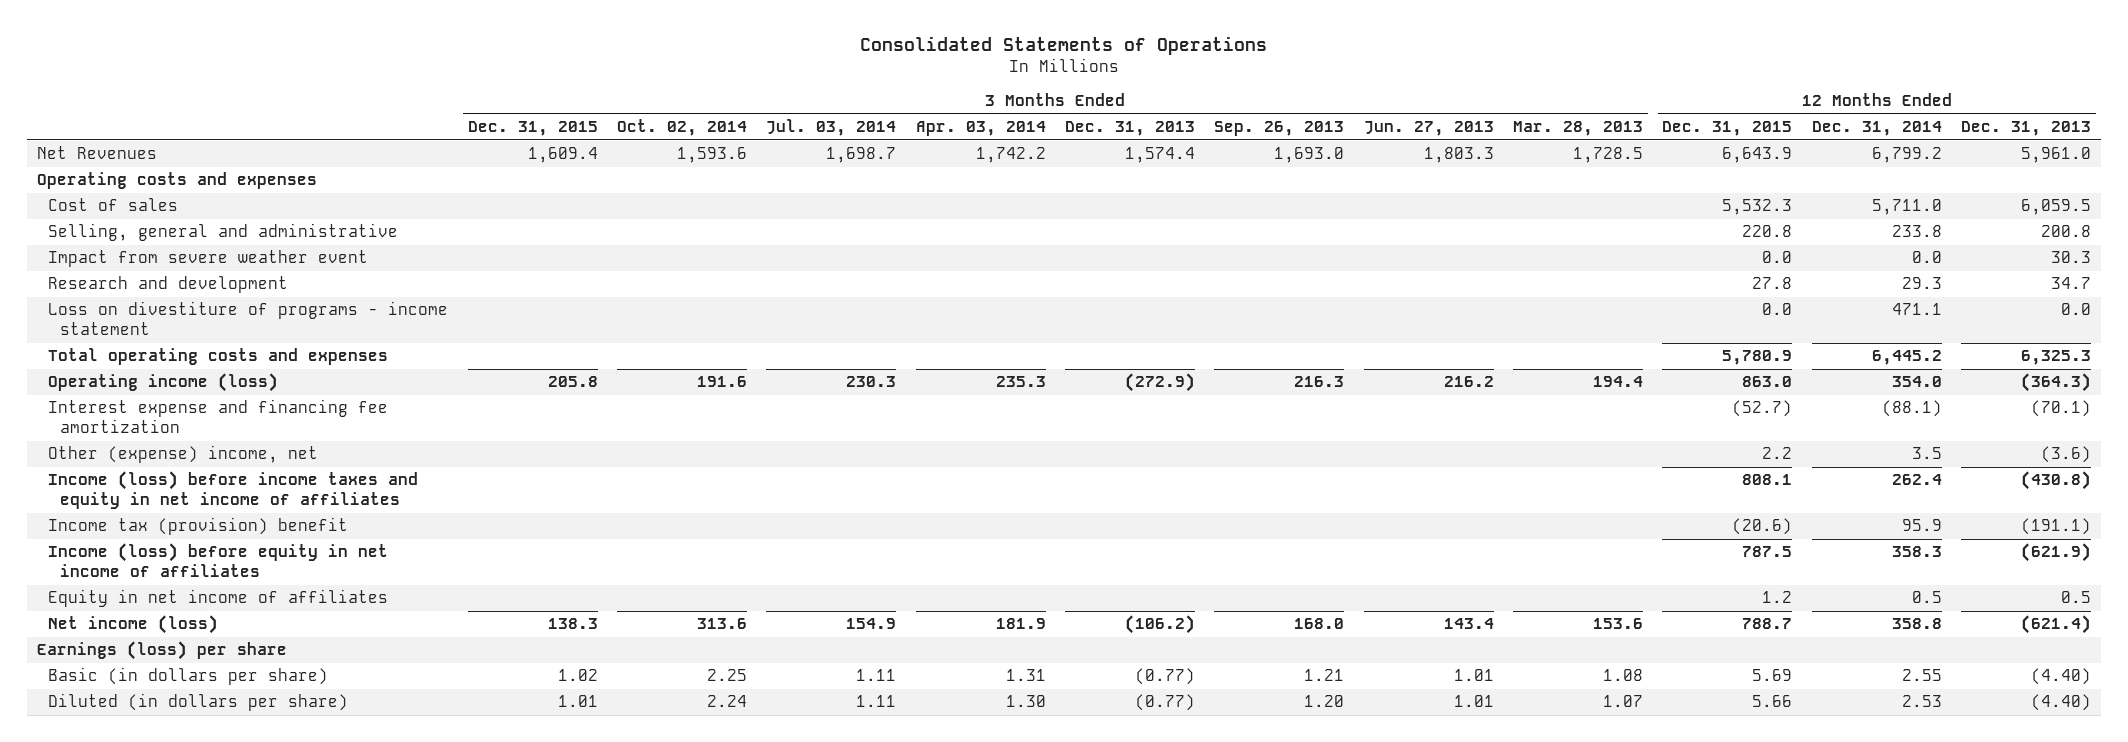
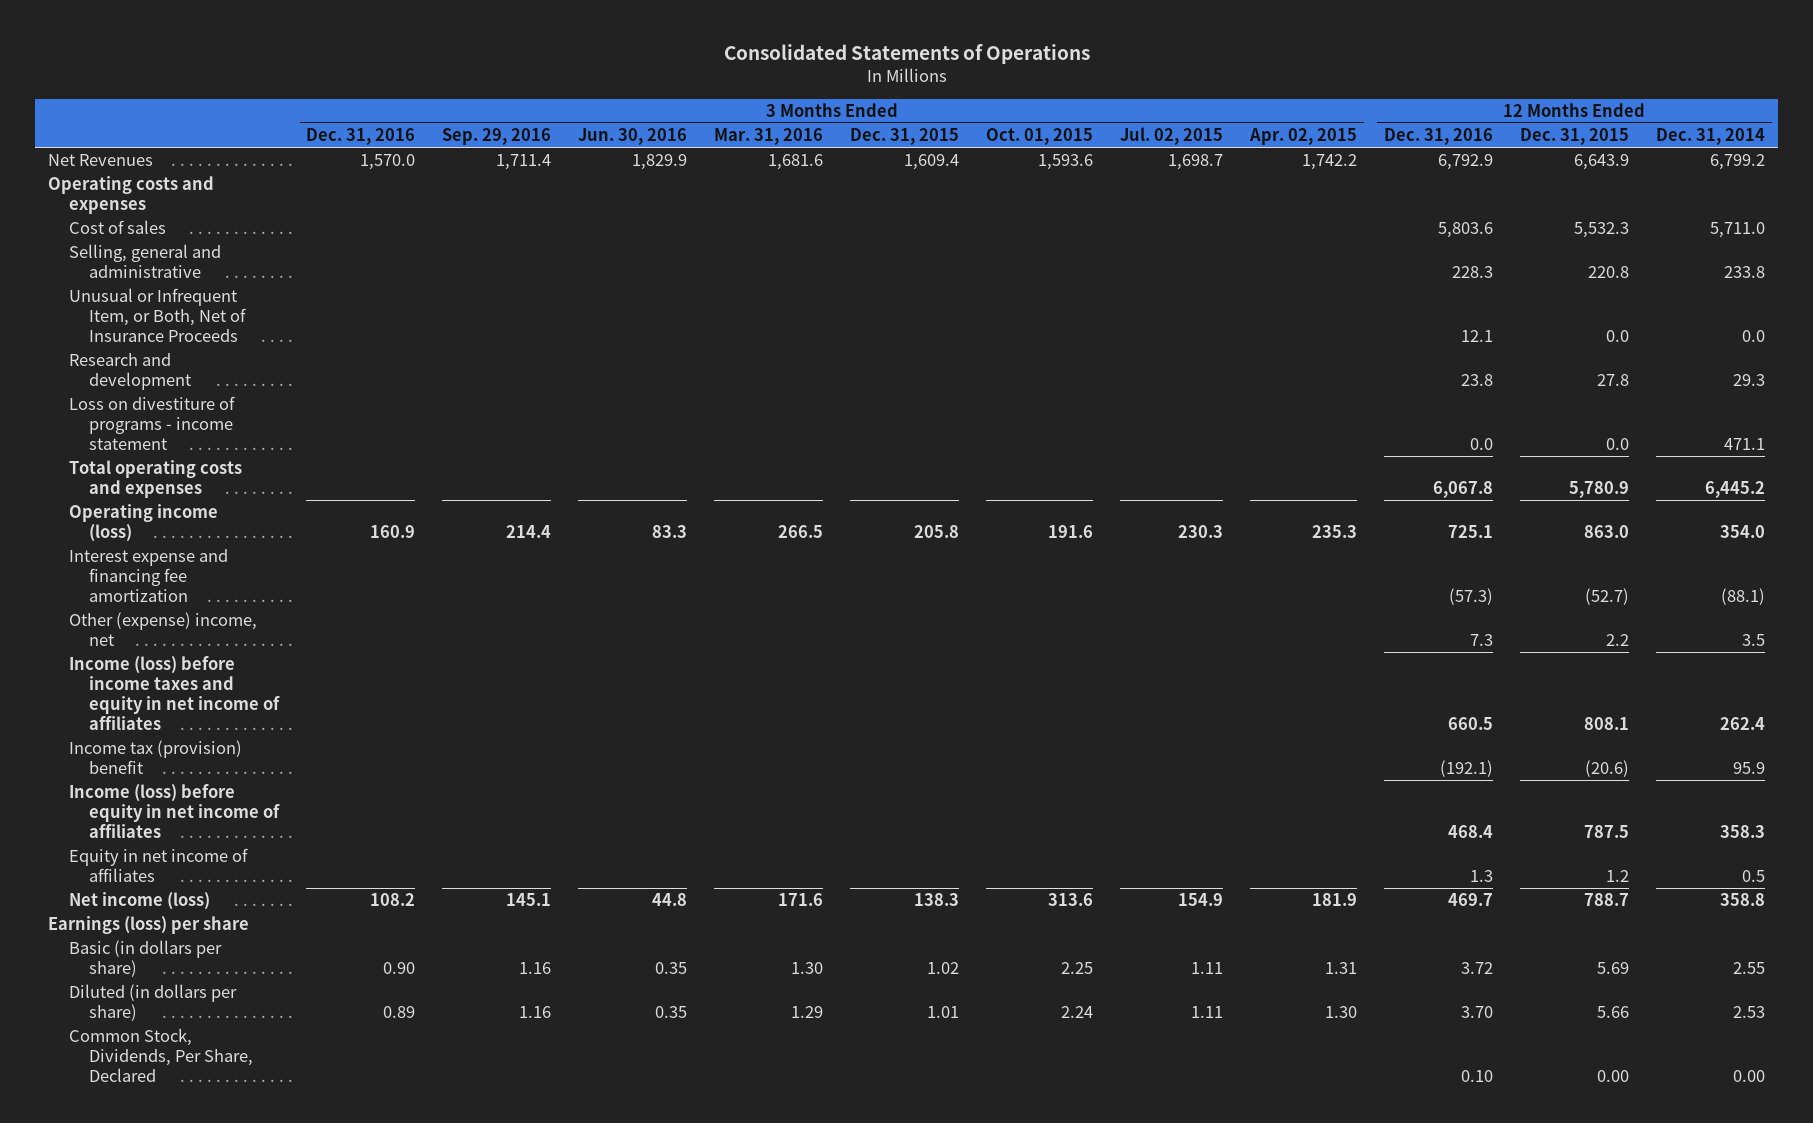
- | 3 Months Ended Dec. 31, 2015 | 3 Months Ended Oct. 02, 2014 | 3 Months Ended Jul. 03, 2014 | 3 Months Ended Apr. 03, 2014 | 3 Months Ended Dec. 31, 2013 | 3 Months Ended Sep. 26, 2013 | 3 Months Ended Jun. 27, 2013 | 3 Months Ended Mar. 28, 2013 | 12 Months Ended Dec. 31, 2015 | 12 Months Ended Dec. 31, 2014 | 12 Months Ended Dec. 31, 2013
+ | 3 Months Ended Dec. 31, 2016 | 3 Months Ended Sep. 29, 2016 | 3 Months Ended Jun. 30, 2016 | 3 Months Ended Mar. 31, 2016 | 3 Months Ended Dec. 31, 2015 | 3 Months Ended Oct. 01, 2015 | 3 Months Ended Jul. 02, 2015 | 3 Months Ended Apr. 02, 2015 | 12 Months Ended Dec. 31, 2016 | 12 Months Ended Dec. 31, 2015 | 12 Months Ended Dec. 31, 2014
- Impact from severe weather event | | | | | | | | | 0.0 | 0.0 | 30.3
+ Unusual or Infrequent Item, or Both, Net of Insurance Proceeds | | | | | | | | | 12.1 | 0.0 | 0.0
+ Common Stock, Dividends, Per Share, Declared | | | | | | | | | 0.10 | 0.00 | 0.00

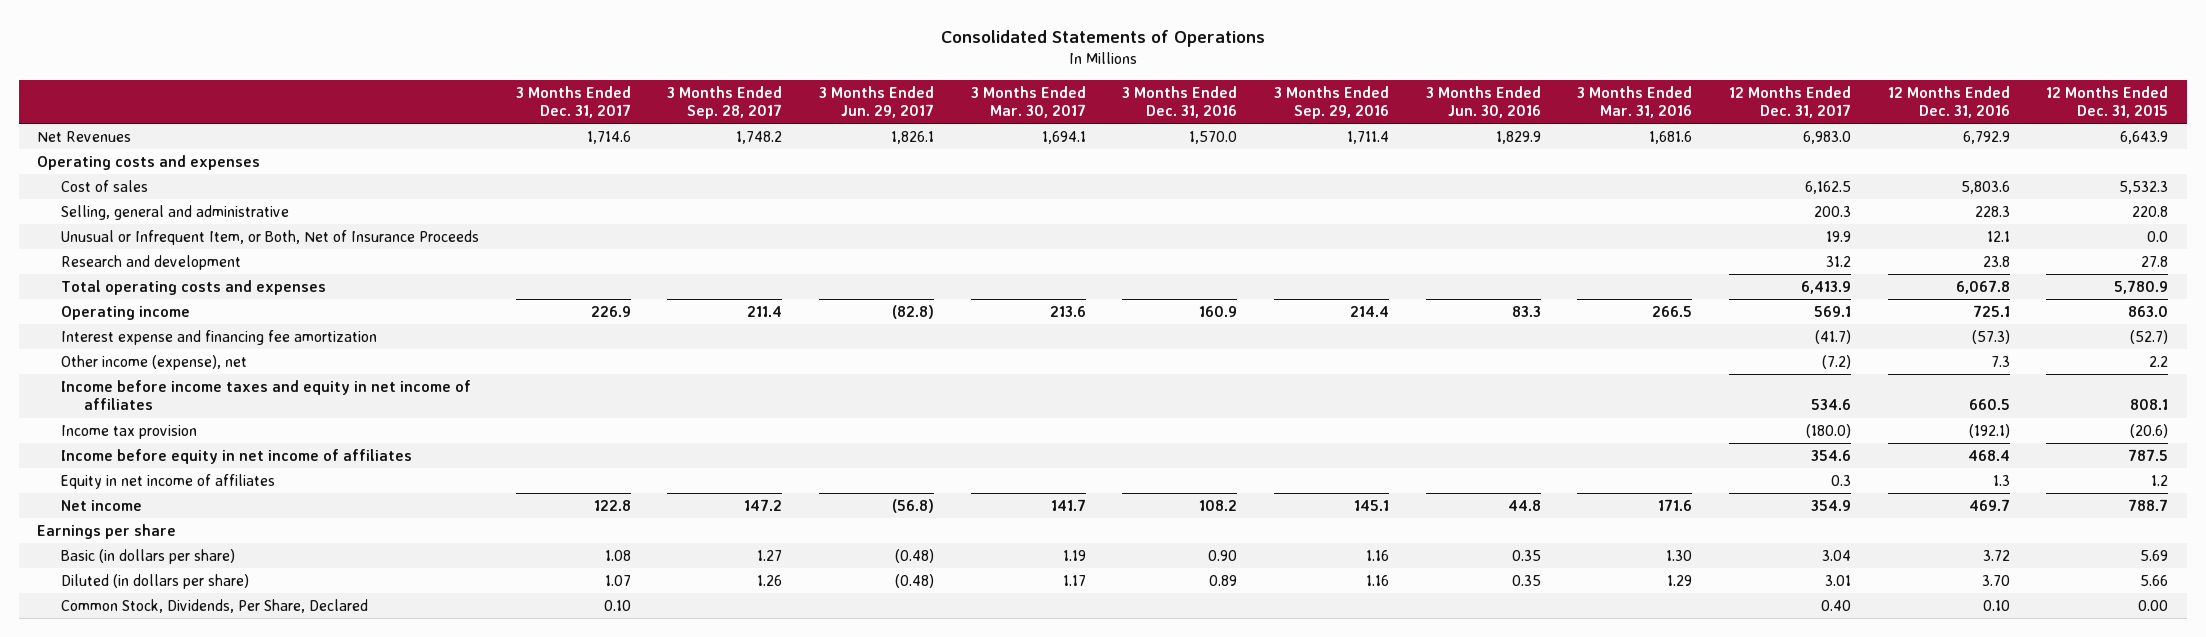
- | 3 Months Ended Dec. 31, 2016 | 3 Months Ended Sep. 29, 2016 | 3 Months Ended Jun. 30, 2016 | 3 Months Ended Mar. 31, 2016 | 3 Months Ended Dec. 31, 2015 | 3 Months Ended Oct. 01, 2015 | 3 Months Ended Jul. 02, 2015 | 3 Months Ended Apr. 02, 2015 | 12 Months Ended Dec. 31, 2016 | 12 Months Ended Dec. 31, 2015 | 12 Months Ended Dec. 31, 2014
+ | 3 Months Ended Dec. 31, 2017 | 3 Months Ended Sep. 28, 2017 | 3 Months Ended Jun. 29, 2017 | 3 Months Ended Mar. 30, 2017 | 3 Months Ended Dec. 31, 2016 | 3 Months Ended Sep. 29, 2016 | 3 Months Ended Jun. 30, 2016 | 3 Months Ended Mar. 31, 2016 | 12 Months Ended Dec. 31, 2017 | 12 Months Ended Dec. 31, 2016 | 12 Months Ended Dec. 31, 2015
- Loss on divestiture of programs - income statement | | | | | | | | | 0.0 | 0.0 | 471.1
- Operating income (loss) | 160.9 | 214.4 | 83.3 | 266.5 | 205.8 | 191.6 | 230.3 | 235.3 | 725.1 | 863.0 | 354.0
+ Operating income | 226.9 | 211.4 | (82.8) | 213.6 | 160.9 | 214.4 | 83.3 | 266.5 | 569.1 | 725.1 | 863.0
- Other (expense) income, net | | | | | | | | | 7.3 | 2.2 | 3.5
- Income (loss) before income taxes and equity in net income of affiliates | | | | | | | | | 660.5 | 808.1 | 262.4
- Income tax (provision) benefit | | | | | | | | | (192.1) | (20.6) | 95.9
- Income (loss) before equity in net income of affiliates | | | | | | | | | 468.4 | 787.5 | 358.3
+ Other income (expense), net | | | | | | | | | (7.2) | 7.3 | 2.2
+ Income before income taxes and equity in net income of affiliates | | | | | | | | | 534.6 | 660.5 | 808.1
+ Income tax provision | | | | | | | | | (180.0) | (192.1) | (20.6)
+ Income before equity in net income of affiliates | | | | | | | | | 354.6 | 468.4 | 787.5
- Net income (loss) | 108.2 | 145.1 | 44.8 | 171.6 | 138.3 | 313.6 | 154.9 | 181.9 | 469.7 | 788.7 | 358.8
- Earnings (loss) per share
+ Net income | 122.8 | 147.2 | (56.8) | 141.7 | 108.2 | 145.1 | 44.8 | 171.6 | 354.9 | 469.7 | 788.7
+ Earnings per share

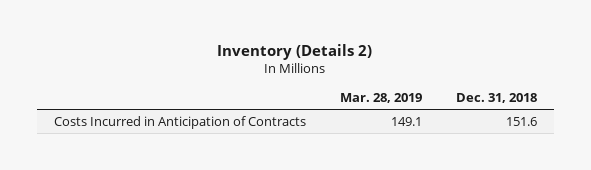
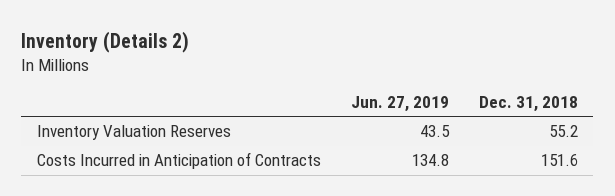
- | Mar. 28, 2019 | Dec. 31, 2018
+ | Jun. 27, 2019 | Dec. 31, 2018
+ Inventory Valuation Reserves | 43.5 | 55.2

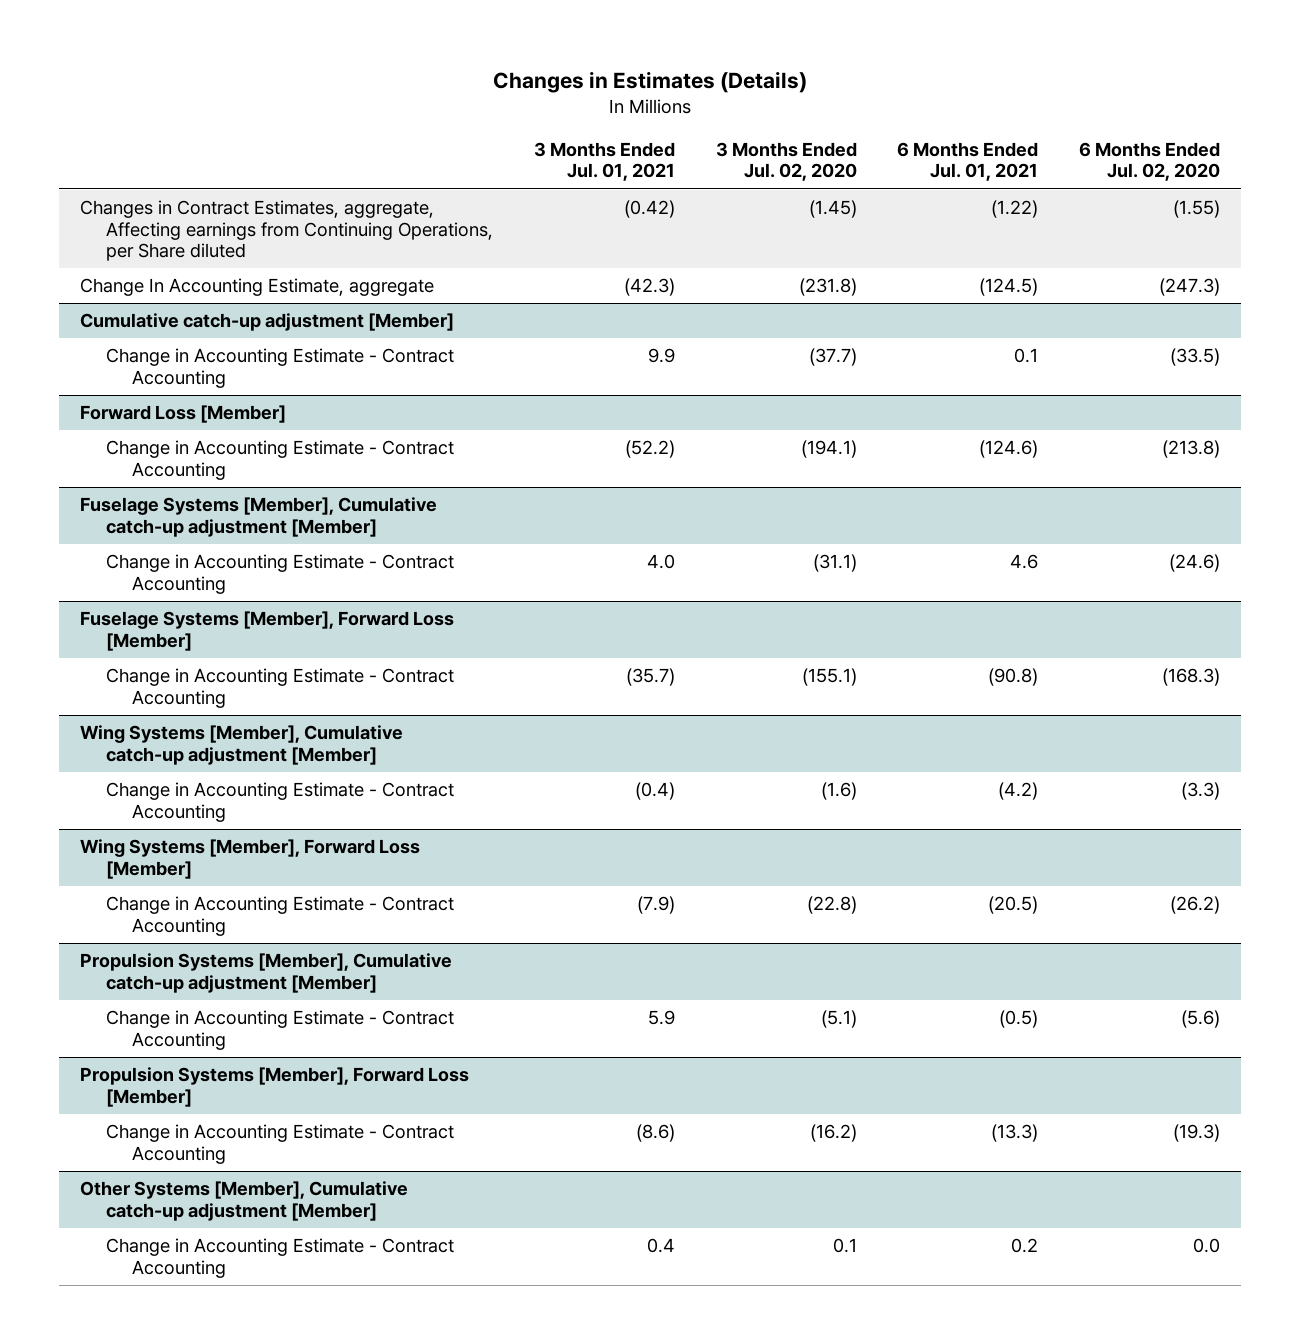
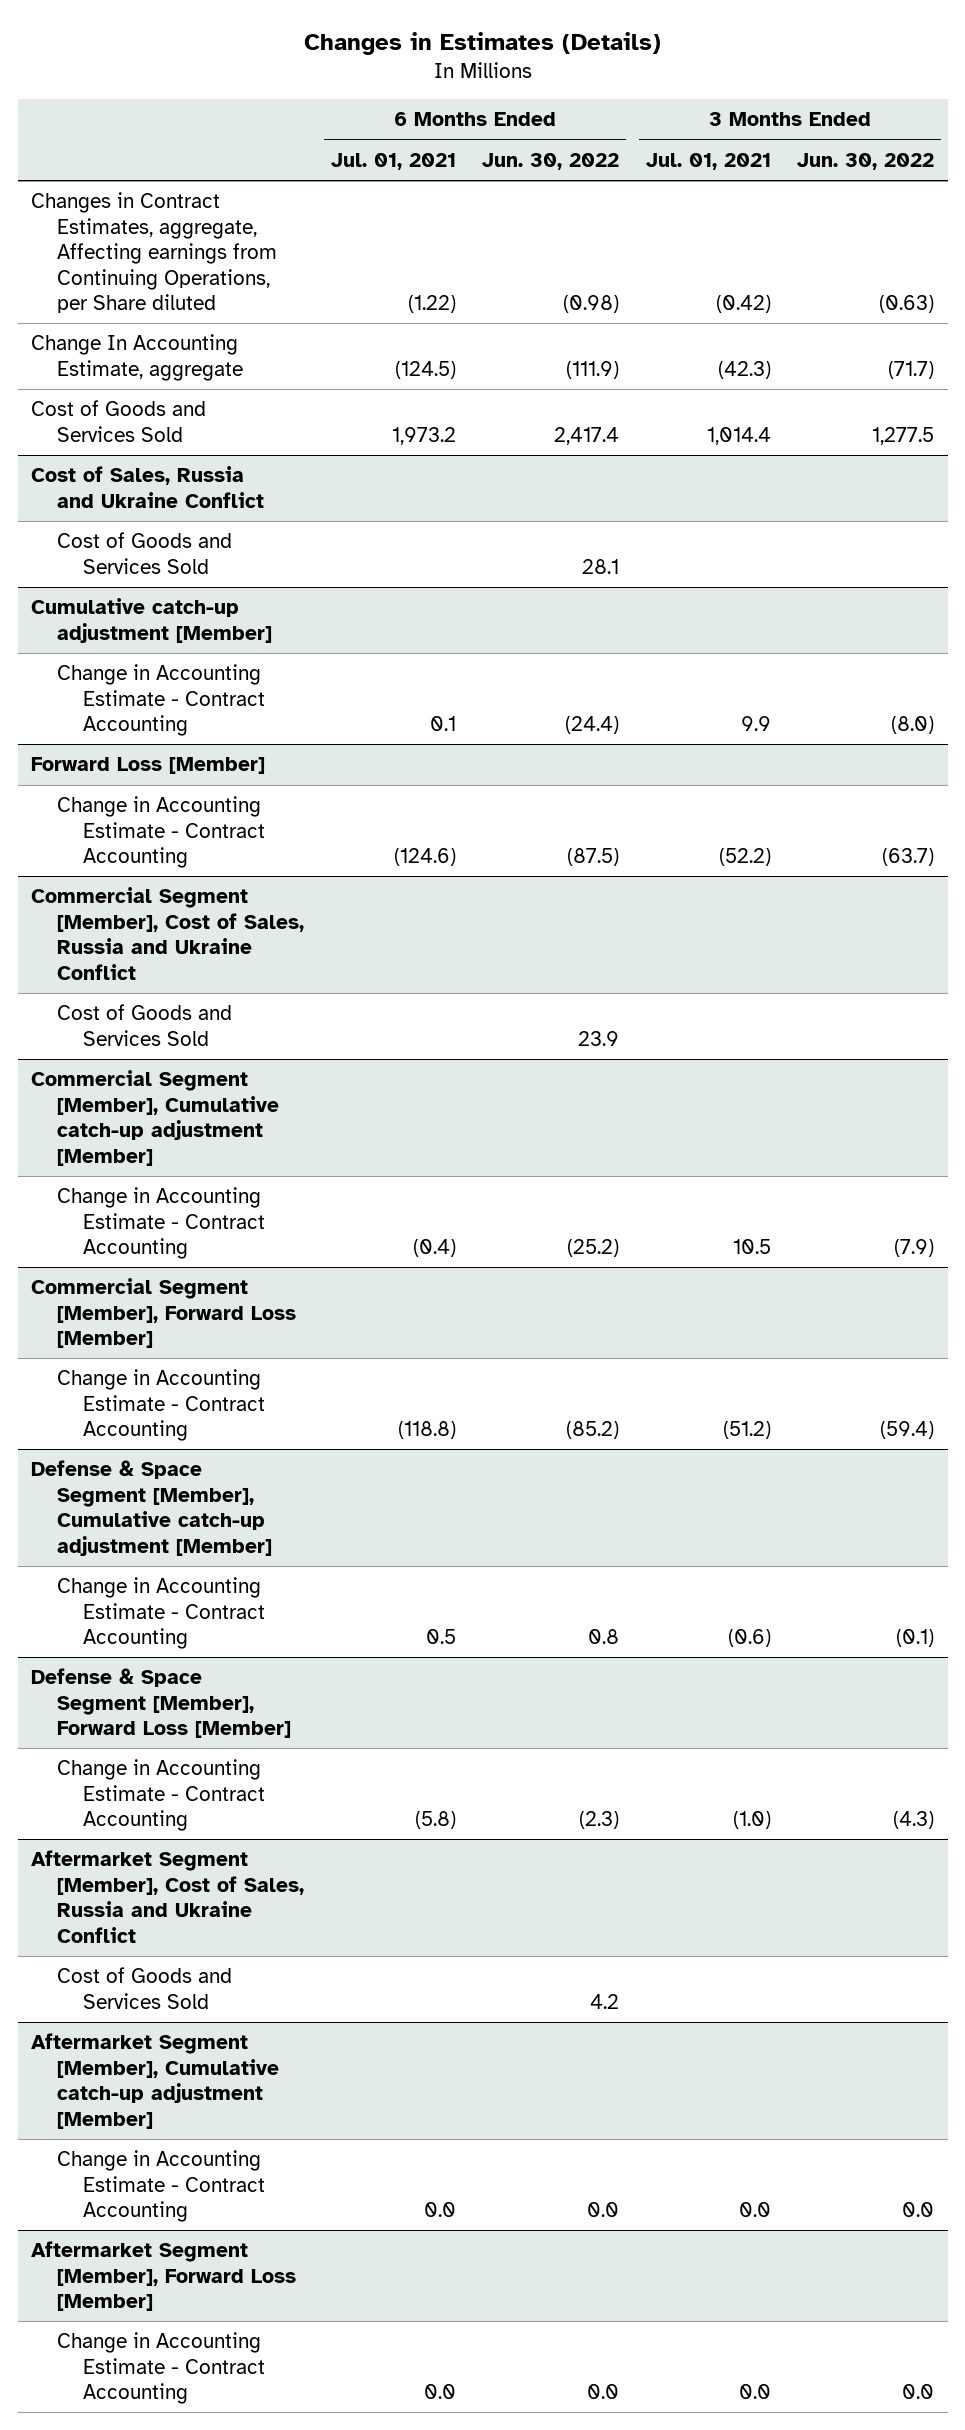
- | 3 Months Ended Jul. 01, 2021 | 3 Months Ended Jul. 02, 2020 | 6 Months Ended Jul. 01, 2021 | 6 Months Ended Jul. 02, 2020
+ | 6 Months Ended Jul. 01, 2021 | 6 Months Ended Jun. 30, 2022 | 3 Months Ended Jul. 01, 2021 | 3 Months Ended Jun. 30, 2022
+ Cost of Goods and Services Sold | 1,973.2 | 2,417.4 | 1,014.4 | 1,277.5
+ Cost of Sales, Russia and Ukraine Conflict
+ Cost of Goods and Services Sold | | 28.1 | |
- Fuselage Systems [Member], Cumulative catch-up adjustment [Member]
- Change in Accounting Estimate - Contract Accounting | 4.0 | (31.1) | 4.6 | (24.6)
- Fuselage Systems [Member], Forward Loss [Member]
- Change in Accounting Estimate - Contract Accounting | (35.7) | (155.1) | (90.8) | (168.3)
- Wing Systems [Member], Cumulative catch-up adjustment [Member]
- Change in Accounting Estimate - Contract Accounting | (0.4) | (1.6) | (4.2) | (3.3)
- Wing Systems [Member], Forward Loss [Member]
- Change in Accounting Estimate - Contract Accounting | (7.9) | (22.8) | (20.5) | (26.2)
- Propulsion Systems [Member], Cumulative catch-up adjustment [Member]
- Change in Accounting Estimate - Contract Accounting | 5.9 | (5.1) | (0.5) | (5.6)
- Propulsion Systems [Member], Forward Loss [Member]
- Change in Accounting Estimate - Contract Accounting | (8.6) | (16.2) | (13.3) | (19.3)
- Other Systems [Member], Cumulative catch-up adjustment [Member]
- Change in Accounting Estimate - Contract Accounting | 0.4 | 0.1 | 0.2 | 0.0
+ Commercial Segment [Member], Cost of Sales, Russia and Ukraine Conflict
+ Cost of Goods and Services Sold | | 23.9 | |
+ Commercial Segment [Member], Cumulative catch-up adjustment [Member]
+ Change in Accounting Estimate - Contract Accounting | (0.4) | (25.2) | 10.5 | (7.9)
+ Commercial Segment [Member], Forward Loss [Member]
+ Change in Accounting Estimate - Contract Accounting | (118.8) | (85.2) | (51.2) | (59.4)
+ Defense & Space Segment [Member], Cumulative catch-up adjustment [Member]
+ Change in Accounting Estimate - Contract Accounting | 0.5 | 0.8 | (0.6) | (0.1)
+ Defense & Space Segment [Member], Forward Loss [Member]
+ Change in Accounting Estimate - Contract Accounting | (5.8) | (2.3) | (1.0) | (4.3)
+ Aftermarket Segment [Member], Cost of Sales, Russia and Ukraine Conflict
+ Cost of Goods and Services Sold | | 4.2 | |
+ Aftermarket Segment [Member], Cumulative catch-up adjustment [Member]
+ Change in Accounting Estimate - Contract Accounting | 0.0 | 0.0 | 0.0 | 0.0
+ Aftermarket Segment [Member], Forward Loss [Member]
+ Change in Accounting Estimate - Contract Accounting | 0.0 | 0.0 | 0.0 | 0.0

